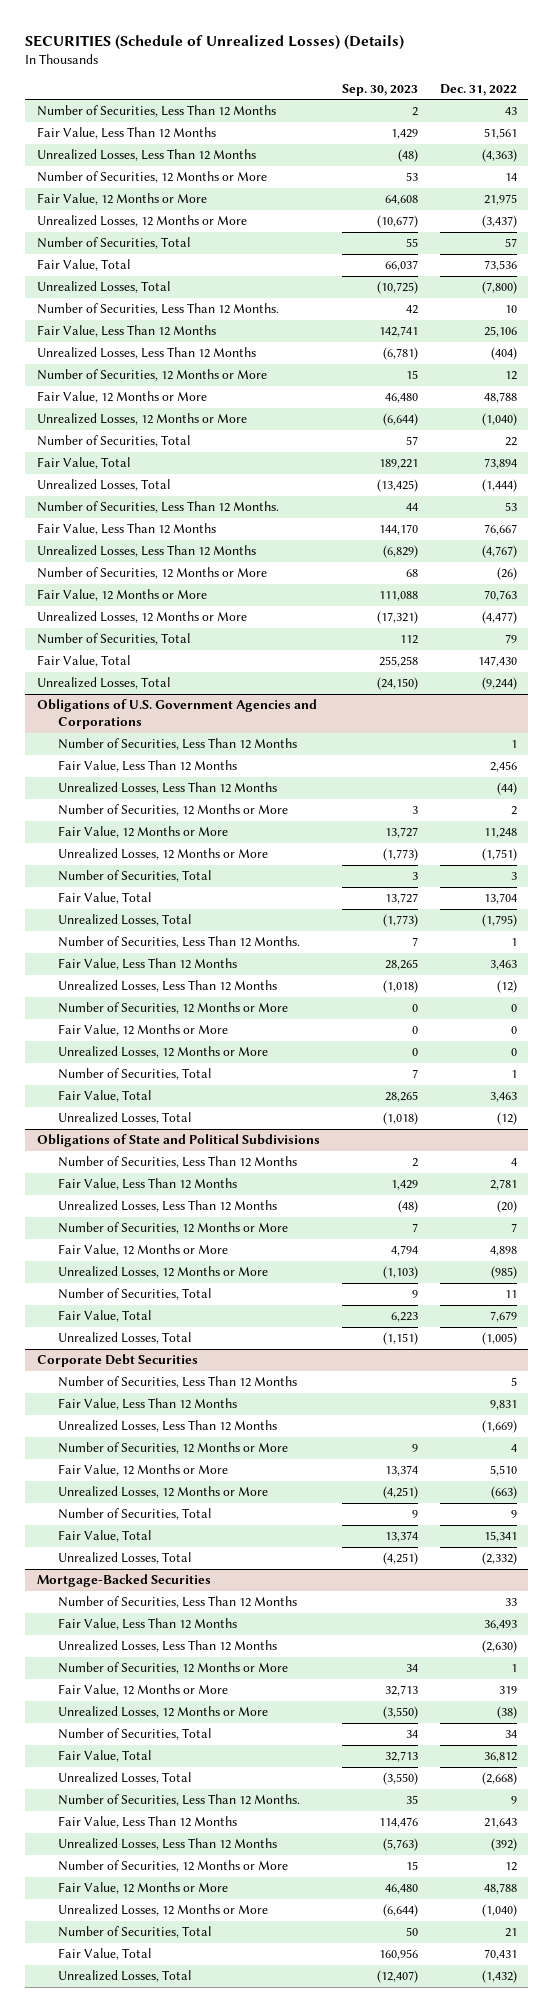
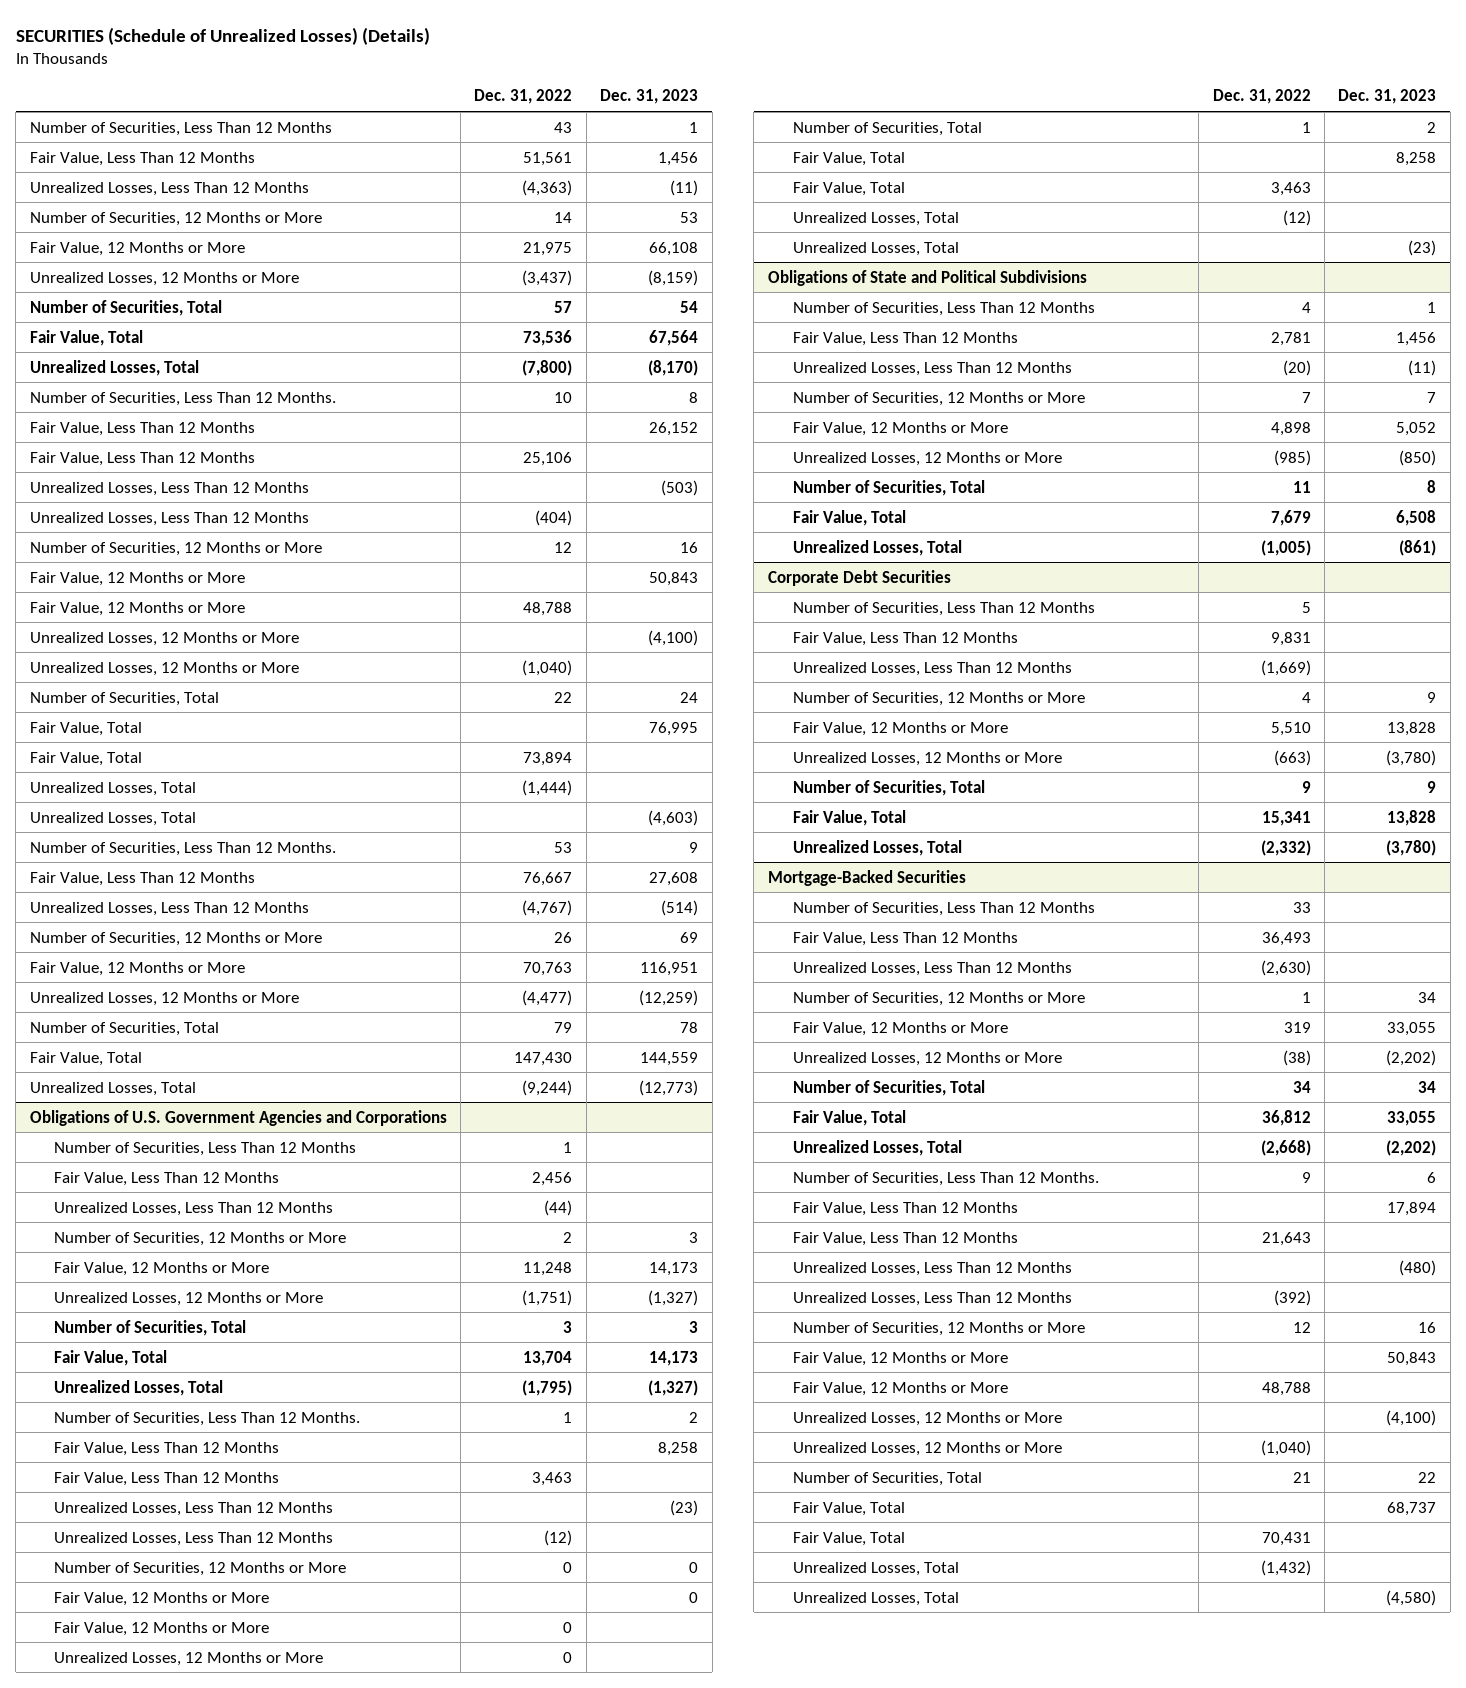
- | Sep. 30, 2023 | Dec. 31, 2022
+ | Dec. 31, 2022 | Dec. 31, 2023
+ Fair Value, Less Than 12 Months | | 26,152
+ Unrealized Losses, Less Than 12 Months | | (503)
+ Fair Value, 12 Months or More | | 50,843
+ Unrealized Losses, 12 Months or More | | (4,100)
+ Fair Value, Total | | 76,995
+ Unrealized Losses, Total | | (4,603)
- Number of Securities, 12 Months or More | 68 | (26)
+ Number of Securities, 12 Months or More | 26 | 69
@ Obligations of U.S. Government Agencies and Corporations
+ Fair Value, Less Than 12 Months | | 8,258
+ Unrealized Losses, Less Than 12 Months | | (23)
+ Fair Value, 12 Months or More | | 0
+ Fair Value, Total | | 8,258
+ Unrealized Losses, Total | | (23)
@ Mortgage-Backed Securities
+ Fair Value, Less Than 12 Months | | 17,894
+ Unrealized Losses, Less Than 12 Months | | (480)
+ Fair Value, 12 Months or More | | 50,843
+ Unrealized Losses, 12 Months or More | | (4,100)
+ Fair Value, Total | | 68,737
+ Unrealized Losses, Total | | (4,580)

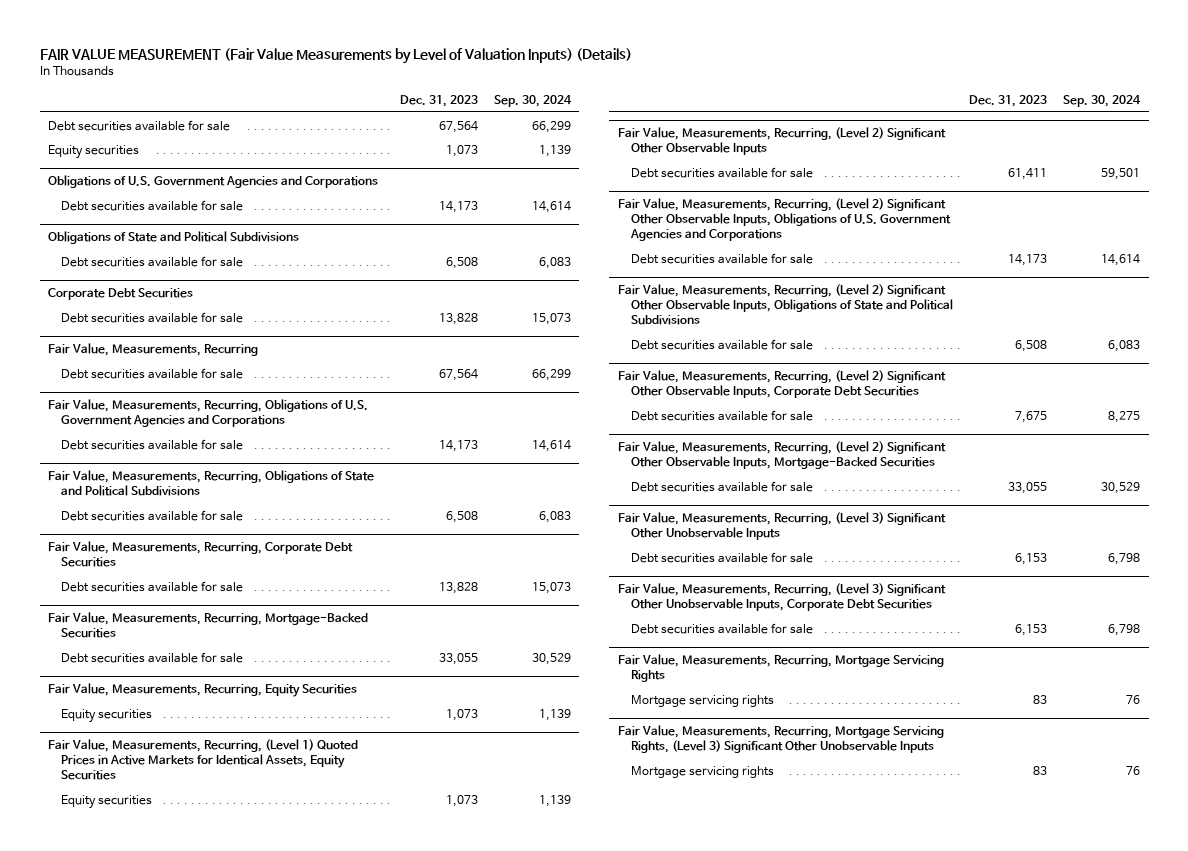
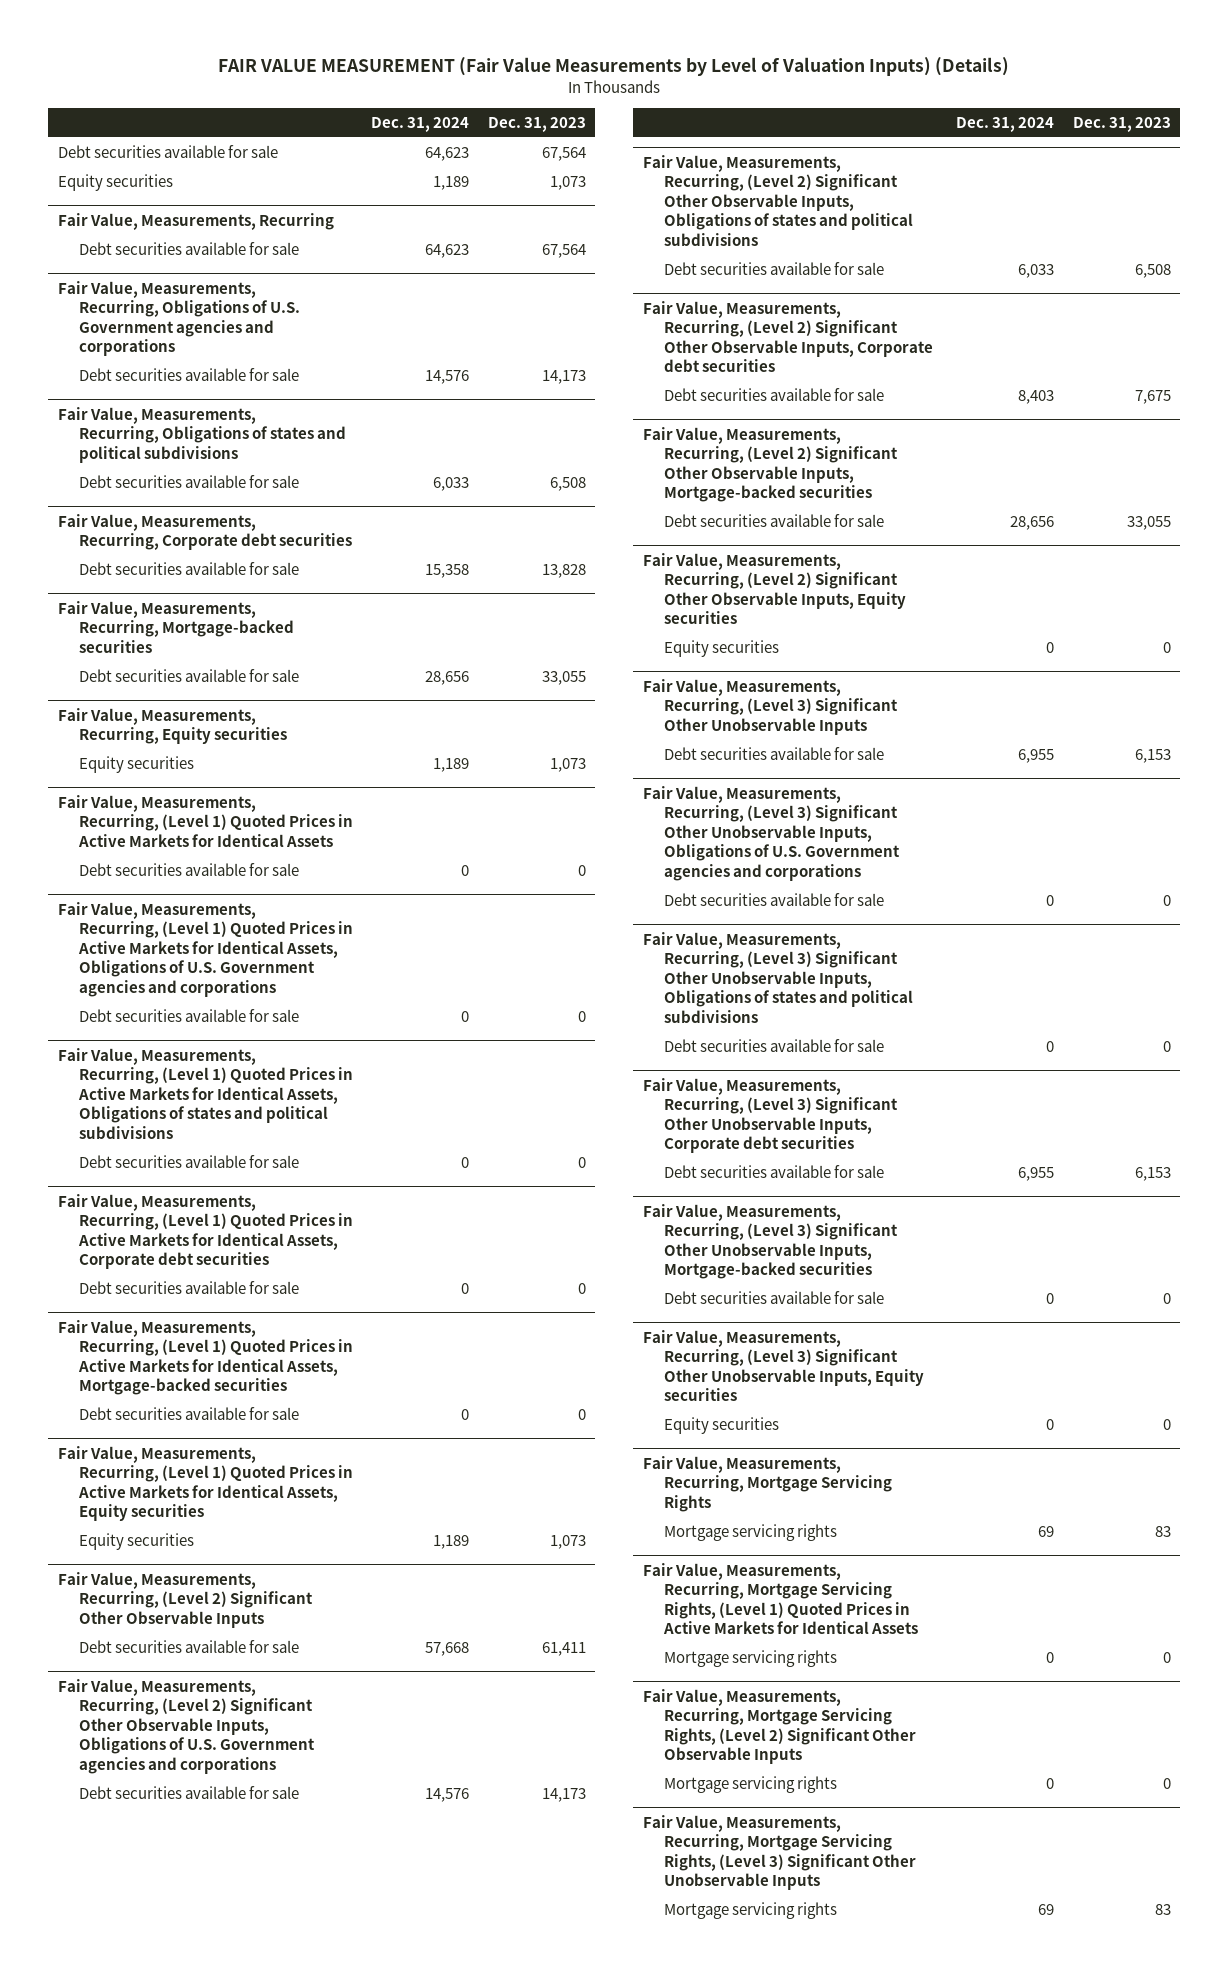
- | Dec. 31, 2023 | Sep. 30, 2024
+ | Dec. 31, 2024 | Dec. 31, 2023
- Obligations of U.S. Government Agencies and Corporations
- Debt securities available for sale | 14,173 | 14,614
- Obligations of State and Political Subdivisions
- Debt securities available for sale | 6,508 | 6,083
- Corporate Debt Securities
- Debt securities available for sale | 13,828 | 15,073
- Fair Value, Measurements, Recurring, Obligations of U.S. Government Agencies and Corporations
+ Fair Value, Measurements, Recurring, Obligations of U.S. Government agencies and corporations
- Fair Value, Measurements, Recurring, Obligations of State and Political Subdivisions
+ Fair Value, Measurements, Recurring, Obligations of states and political subdivisions
- Fair Value, Measurements, Recurring, Corporate Debt Securities
+ Fair Value, Measurements, Recurring, Corporate debt securities
- Fair Value, Measurements, Recurring, Mortgage-Backed Securities
+ Fair Value, Measurements, Recurring, Mortgage-backed securities
- Fair Value, Measurements, Recurring, Equity Securities
+ Fair Value, Measurements, Recurring, Equity securities
- Fair Value, Measurements, Recurring, (Level 1) Quoted Prices in Active Markets for Identical Assets, Equity Securities
+ Fair Value, Measurements, Recurring, (Level 1) Quoted Prices in Active Markets for Identical Assets
+ Debt securities available for sale | 0 | 0
+ Fair Value, Measurements, Recurring, (Level 1) Quoted Prices in Active Markets for Identical Assets, Obligations of U.S. Government agencies and corporations
+ Debt securities available for sale | 0 | 0
+ Fair Value, Measurements, Recurring, (Level 1) Quoted Prices in Active Markets for Identical Assets, Obligations of states and political subdivisions
+ Debt securities available for sale | 0 | 0
+ Fair Value, Measurements, Recurring, (Level 1) Quoted Prices in Active Markets for Identical Assets, Corporate debt securities
+ Debt securities available for sale | 0 | 0
+ Fair Value, Measurements, Recurring, (Level 1) Quoted Prices in Active Markets for Identical Assets, Mortgage-backed securities
+ Debt securities available for sale | 0 | 0
+ Fair Value, Measurements, Recurring, (Level 1) Quoted Prices in Active Markets for Identical Assets, Equity securities
- Fair Value, Measurements, Recurring, (Level 2) Significant Other Observable Inputs, Obligations of U.S. Government Agencies and Corporations
+ Fair Value, Measurements, Recurring, (Level 2) Significant Other Observable Inputs, Obligations of U.S. Government agencies and corporations
- Fair Value, Measurements, Recurring, (Level 2) Significant Other Observable Inputs, Obligations of State and Political Subdivisions
+ Fair Value, Measurements, Recurring, (Level 2) Significant Other Observable Inputs, Obligations of states and political subdivisions
- Fair Value, Measurements, Recurring, (Level 2) Significant Other Observable Inputs, Corporate Debt Securities
+ Fair Value, Measurements, Recurring, (Level 2) Significant Other Observable Inputs, Corporate debt securities
- Fair Value, Measurements, Recurring, (Level 2) Significant Other Observable Inputs, Mortgage-Backed Securities
+ Fair Value, Measurements, Recurring, (Level 2) Significant Other Observable Inputs, Mortgage-backed securities
+ Fair Value, Measurements, Recurring, (Level 2) Significant Other Observable Inputs, Equity securities
+ Equity securities | 0 | 0
- Fair Value, Measurements, Recurring, (Level 3) Significant Other Unobservable Inputs, Corporate Debt Securities
+ Fair Value, Measurements, Recurring, (Level 3) Significant Other Unobservable Inputs, Obligations of U.S. Government agencies and corporations
+ Debt securities available for sale | 0 | 0
+ Fair Value, Measurements, Recurring, (Level 3) Significant Other Unobservable Inputs, Obligations of states and political subdivisions
+ Debt securities available for sale | 0 | 0
+ Fair Value, Measurements, Recurring, (Level 3) Significant Other Unobservable Inputs, Corporate debt securities
+ Fair Value, Measurements, Recurring, (Level 3) Significant Other Unobservable Inputs, Mortgage-backed securities
+ Debt securities available for sale | 0 | 0
+ Fair Value, Measurements, Recurring, (Level 3) Significant Other Unobservable Inputs, Equity securities
+ Equity securities | 0 | 0
+ Fair Value, Measurements, Recurring, Mortgage Servicing Rights, (Level 1) Quoted Prices in Active Markets for Identical Assets
+ Mortgage servicing rights | 0 | 0
+ Fair Value, Measurements, Recurring, Mortgage Servicing Rights, (Level 2) Significant Other Observable Inputs
+ Mortgage servicing rights | 0 | 0

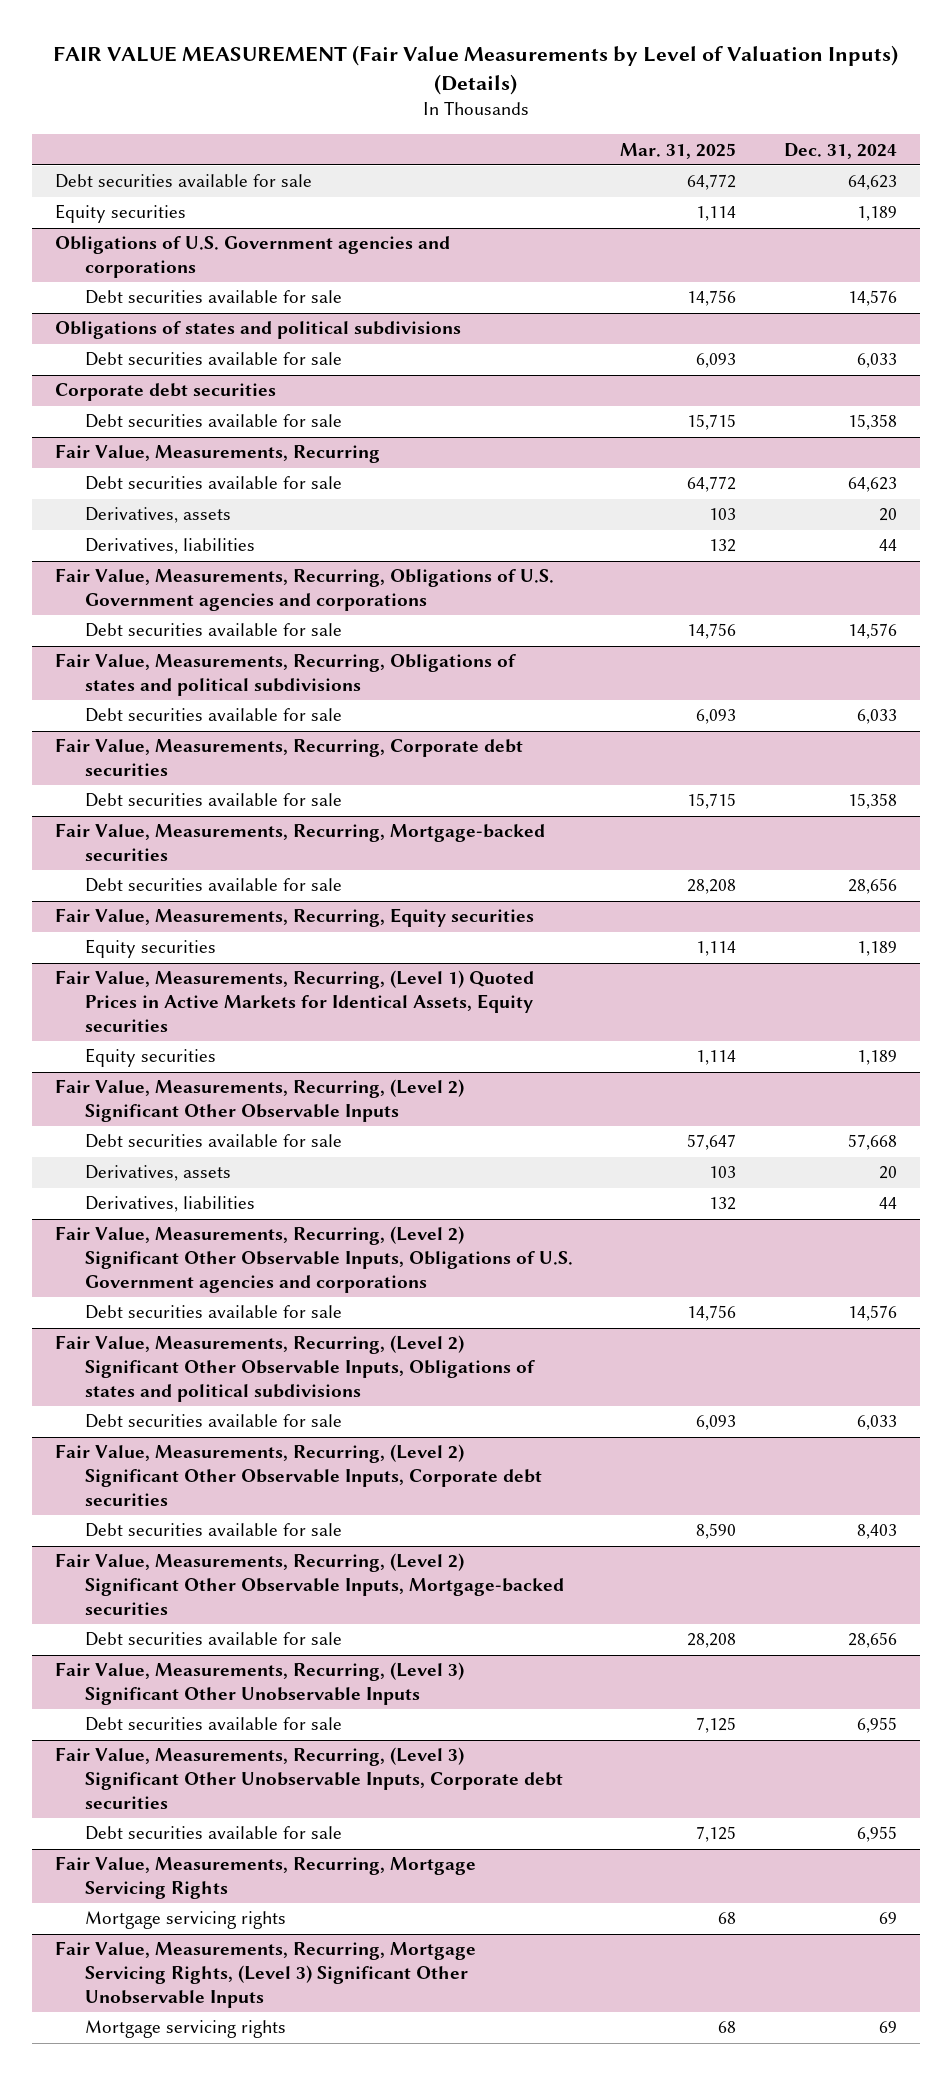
- | Dec. 31, 2024 | Dec. 31, 2023
+ | Mar. 31, 2025 | Dec. 31, 2024
+ Obligations of U.S. Government agencies and corporations
+ Debt securities available for sale | 14,756 | 14,576
+ Obligations of states and political subdivisions
+ Debt securities available for sale | 6,093 | 6,033
+ Corporate debt securities
+ Debt securities available for sale | 15,715 | 15,358
@ Fair Value, Measurements, Recurring
+ Derivatives, assets | 103 | 20
+ Derivatives, liabilities | 132 | 44
- Fair Value, Measurements, Recurring, (Level 1) Quoted Prices in Active Markets for Identical Assets
- Debt securities available for sale | 0 | 0
- Fair Value, Measurements, Recurring, (Level 1) Quoted Prices in Active Markets for Identical Assets, Obligations of U.S. Government agencies and corporations
- Debt securities available for sale | 0 | 0
- Fair Value, Measurements, Recurring, (Level 1) Quoted Prices in Active Markets for Identical Assets, Obligations of states and political subdivisions
- Debt securities available for sale | 0 | 0
- Fair Value, Measurements, Recurring, (Level 1) Quoted Prices in Active Markets for Identical Assets, Corporate debt securities
- Debt securities available for sale | 0 | 0
- Fair Value, Measurements, Recurring, (Level 1) Quoted Prices in Active Markets for Identical Assets, Mortgage-backed securities
- Debt securities available for sale | 0 | 0
@ Fair Value, Measurements, Recurring, (Level 2) Significant Other Observable Inputs
+ Derivatives, assets | 103 | 20
+ Derivatives, liabilities | 132 | 44
- Fair Value, Measurements, Recurring, (Level 2) Significant Other Observable Inputs, Equity securities
- Equity securities | 0 | 0
- Fair Value, Measurements, Recurring, (Level 3) Significant Other Unobservable Inputs, Obligations of U.S. Government agencies and corporations
- Debt securities available for sale | 0 | 0
- Fair Value, Measurements, Recurring, (Level 3) Significant Other Unobservable Inputs, Obligations of states and political subdivisions
- Debt securities available for sale | 0 | 0
- Fair Value, Measurements, Recurring, (Level 3) Significant Other Unobservable Inputs, Mortgage-backed securities
- Debt securities available for sale | 0 | 0
- Fair Value, Measurements, Recurring, (Level 3) Significant Other Unobservable Inputs, Equity securities
- Equity securities | 0 | 0
- Fair Value, Measurements, Recurring, Mortgage Servicing Rights, (Level 1) Quoted Prices in Active Markets for Identical Assets
- Mortgage servicing rights | 0 | 0
- Fair Value, Measurements, Recurring, Mortgage Servicing Rights, (Level 2) Significant Other Observable Inputs
- Mortgage servicing rights | 0 | 0

